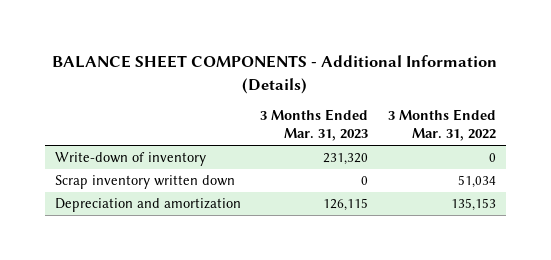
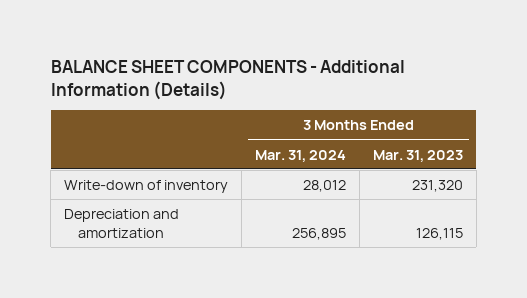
- | 3 Months Ended Mar. 31, 2023 | 3 Months Ended Mar. 31, 2022
+ | 3 Months Ended Mar. 31, 2024 | 3 Months Ended Mar. 31, 2023
- Scrap inventory written down | 0 | 51,034

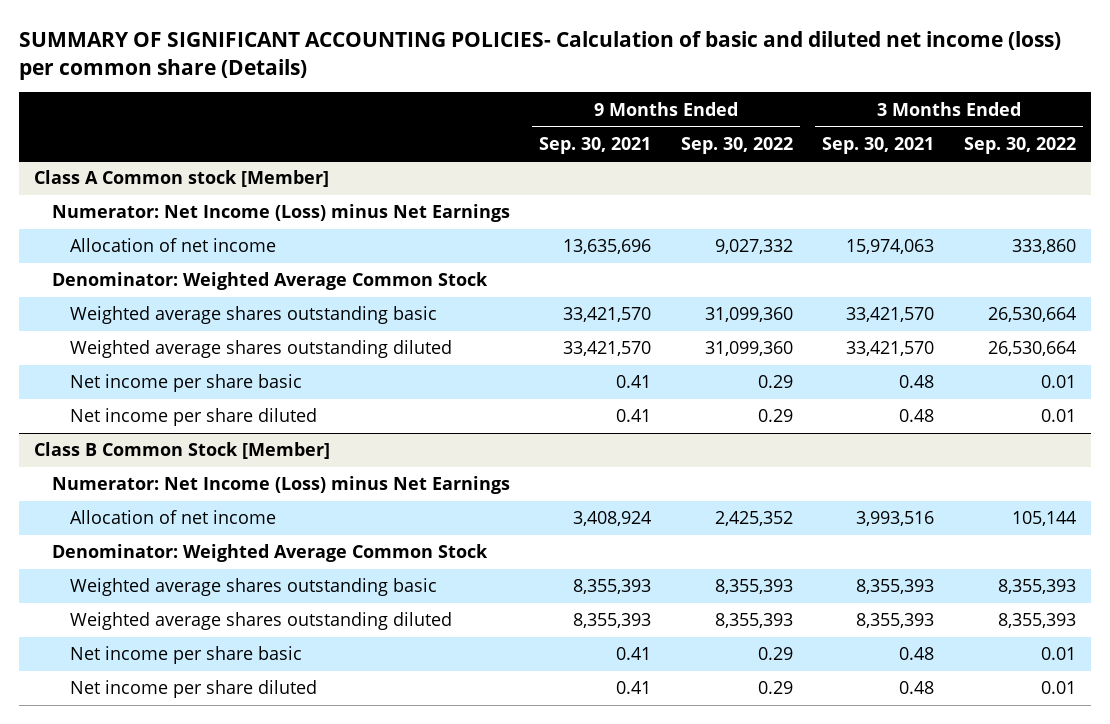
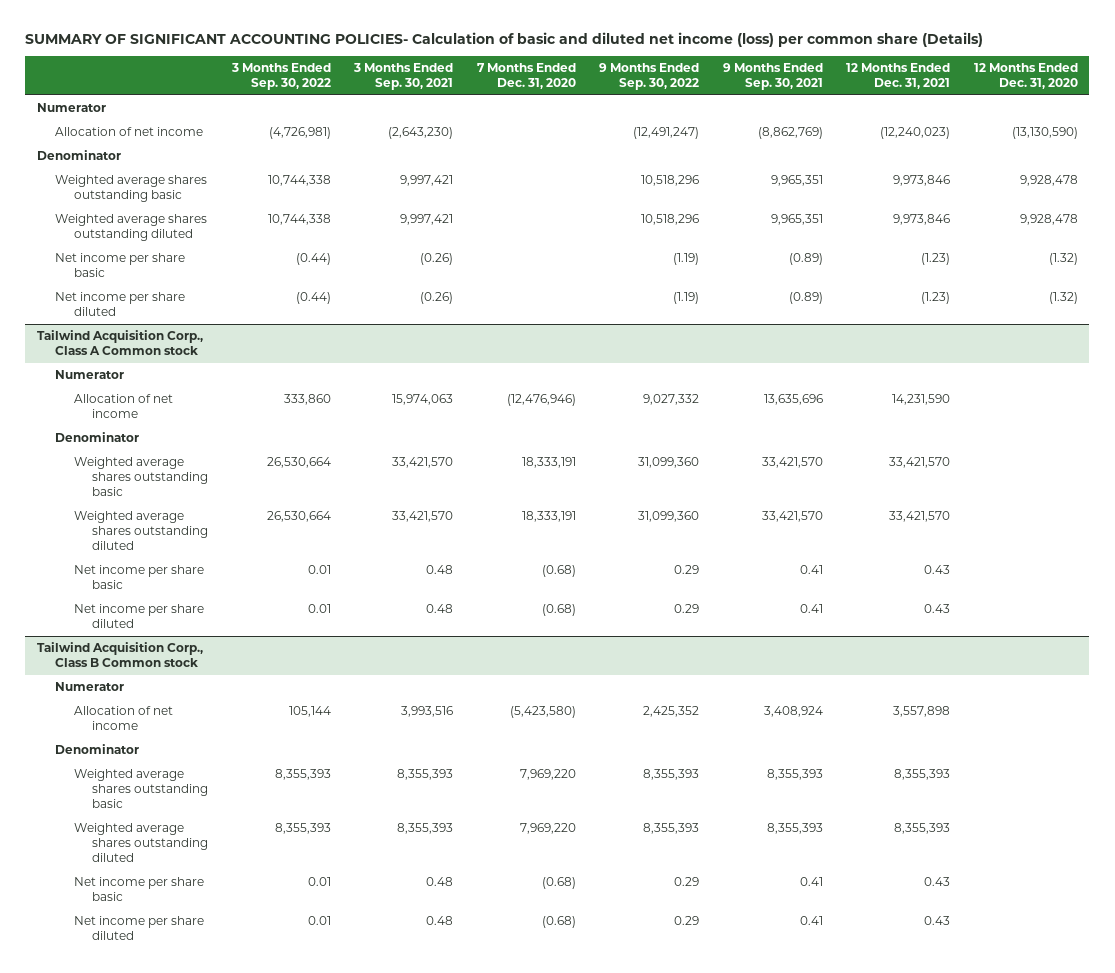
- | 9 Months Ended Sep. 30, 2021 | 9 Months Ended Sep. 30, 2022 | 3 Months Ended Sep. 30, 2021 | 3 Months Ended Sep. 30, 2022
+ | 3 Months Ended Sep. 30, 2022 | 3 Months Ended Sep. 30, 2021 | 7 Months Ended Dec. 31, 2020 | 9 Months Ended Sep. 30, 2022 | 9 Months Ended Sep. 30, 2021 | 12 Months Ended Dec. 31, 2021 | 12 Months Ended Dec. 31, 2020
- Class A Common stock [Member]
- Numerator: Net Income (Loss) minus Net Earnings
+ Numerator
+ Allocation of net income | (4,726,981) | (2,643,230) | | (12,491,247) | (8,862,769) | (12,240,023) | (13,130,590)
+ Denominator
+ Weighted average shares outstanding basic | 10,744,338 | 9,997,421 | | 10,518,296 | 9,965,351 | 9,973,846 | 9,928,478
+ Weighted average shares outstanding diluted | 10,744,338 | 9,997,421 | | 10,518,296 | 9,965,351 | 9,973,846 | 9,928,478
+ Net income per share basic | (0.44) | (0.26) | | (1.19) | (0.89) | (1.23) | (1.32)
+ Net income per share diluted | (0.44) | (0.26) | | (1.19) | (0.89) | (1.23) | (1.32)
+ Tailwind Acquisition Corp., Class A Common stock
+ Numerator
- Denominator: Weighted Average Common Stock
+ Denominator
- Class B Common Stock [Member]
- Numerator: Net Income (Loss) minus Net Earnings
+ Tailwind Acquisition Corp., Class B Common stock
+ Numerator
- Denominator: Weighted Average Common Stock
+ Denominator

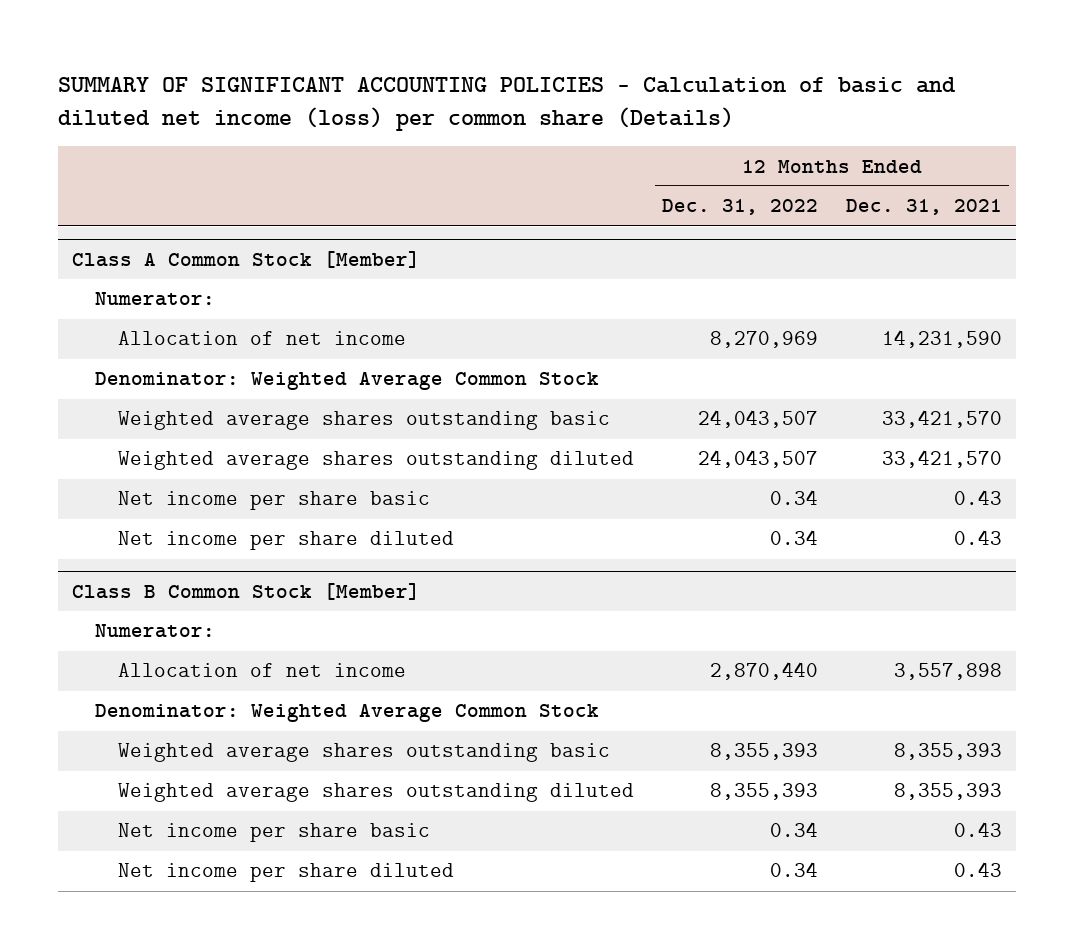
- SUMMARY OF SIGNIFICANT ACCOUNTING POLICIES- Calculation of basic and diluted net income (loss) per common share (Details)
+ SUMMARY OF SIGNIFICANT ACCOUNTING POLICIES - Calculation of basic and diluted net income (loss) per common share (Details)
- | 3 Months Ended Sep. 30, 2022 | 3 Months Ended Sep. 30, 2021 | 7 Months Ended Dec. 31, 2020 | 9 Months Ended Sep. 30, 2022 | 9 Months Ended Sep. 30, 2021 | 12 Months Ended Dec. 31, 2021 | 12 Months Ended Dec. 31, 2020
+ | 12 Months Ended Dec. 31, 2022 | 12 Months Ended Dec. 31, 2021
- Numerator
- Allocation of net income | (4,726,981) | (2,643,230) | | (12,491,247) | (8,862,769) | (12,240,023) | (13,130,590)
- Denominator
- Weighted average shares outstanding basic | 10,744,338 | 9,997,421 | | 10,518,296 | 9,965,351 | 9,973,846 | 9,928,478
- Weighted average shares outstanding diluted | 10,744,338 | 9,997,421 | | 10,518,296 | 9,965,351 | 9,973,846 | 9,928,478
- Net income per share basic | (0.44) | (0.26) | | (1.19) | (0.89) | (1.23) | (1.32)
- Net income per share diluted | (0.44) | (0.26) | | (1.19) | (0.89) | (1.23) | (1.32)
- Tailwind Acquisition Corp., Class A Common stock
- Numerator
+ Class A Common Stock [Member]
+ Numerator:
- Denominator
+ Denominator: Weighted Average Common Stock
- Tailwind Acquisition Corp., Class B Common stock
- Numerator
+ Class B Common Stock [Member]
+ Numerator:
- Denominator
+ Denominator: Weighted Average Common Stock

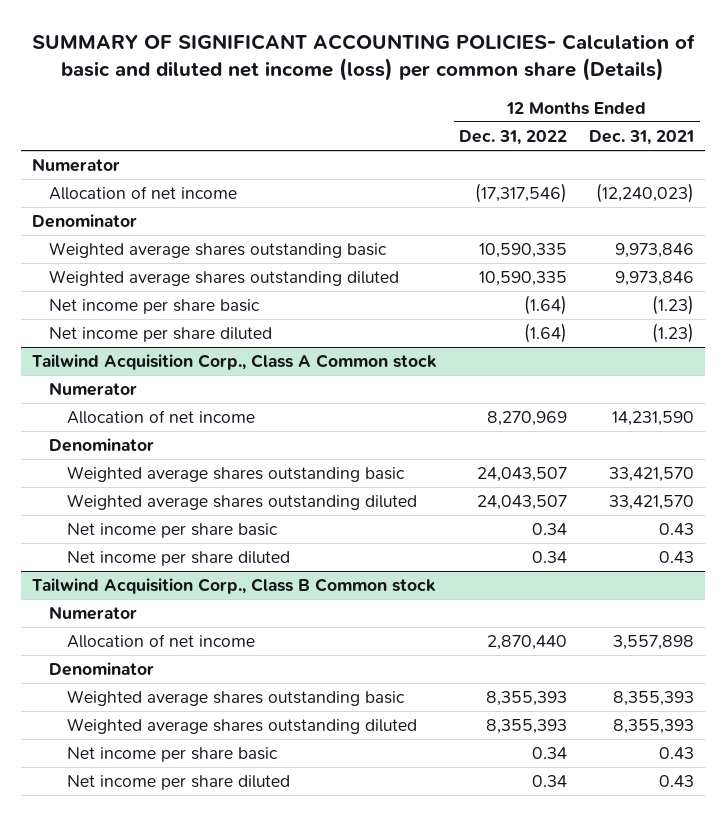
- SUMMARY OF SIGNIFICANT ACCOUNTING POLICIES - Calculation of basic and diluted net income (loss) per common share (Details)
+ SUMMARY OF SIGNIFICANT ACCOUNTING POLICIES- Calculation of basic and diluted net income (loss) per common share (Details)
- Class A Common Stock [Member]
- Numerator:
+ Numerator
+ Allocation of net income | (17,317,546) | (12,240,023)
+ Denominator
+ Weighted average shares outstanding basic | 10,590,335 | 9,973,846
+ Weighted average shares outstanding diluted | 10,590,335 | 9,973,846
+ Net income per share basic | (1.64) | (1.23)
+ Net income per share diluted | (1.64) | (1.23)
+ Tailwind Acquisition Corp., Class A Common stock
+ Numerator
- Denominator: Weighted Average Common Stock
+ Denominator
- Class B Common Stock [Member]
- Numerator:
+ Tailwind Acquisition Corp., Class B Common stock
+ Numerator
- Denominator: Weighted Average Common Stock
+ Denominator

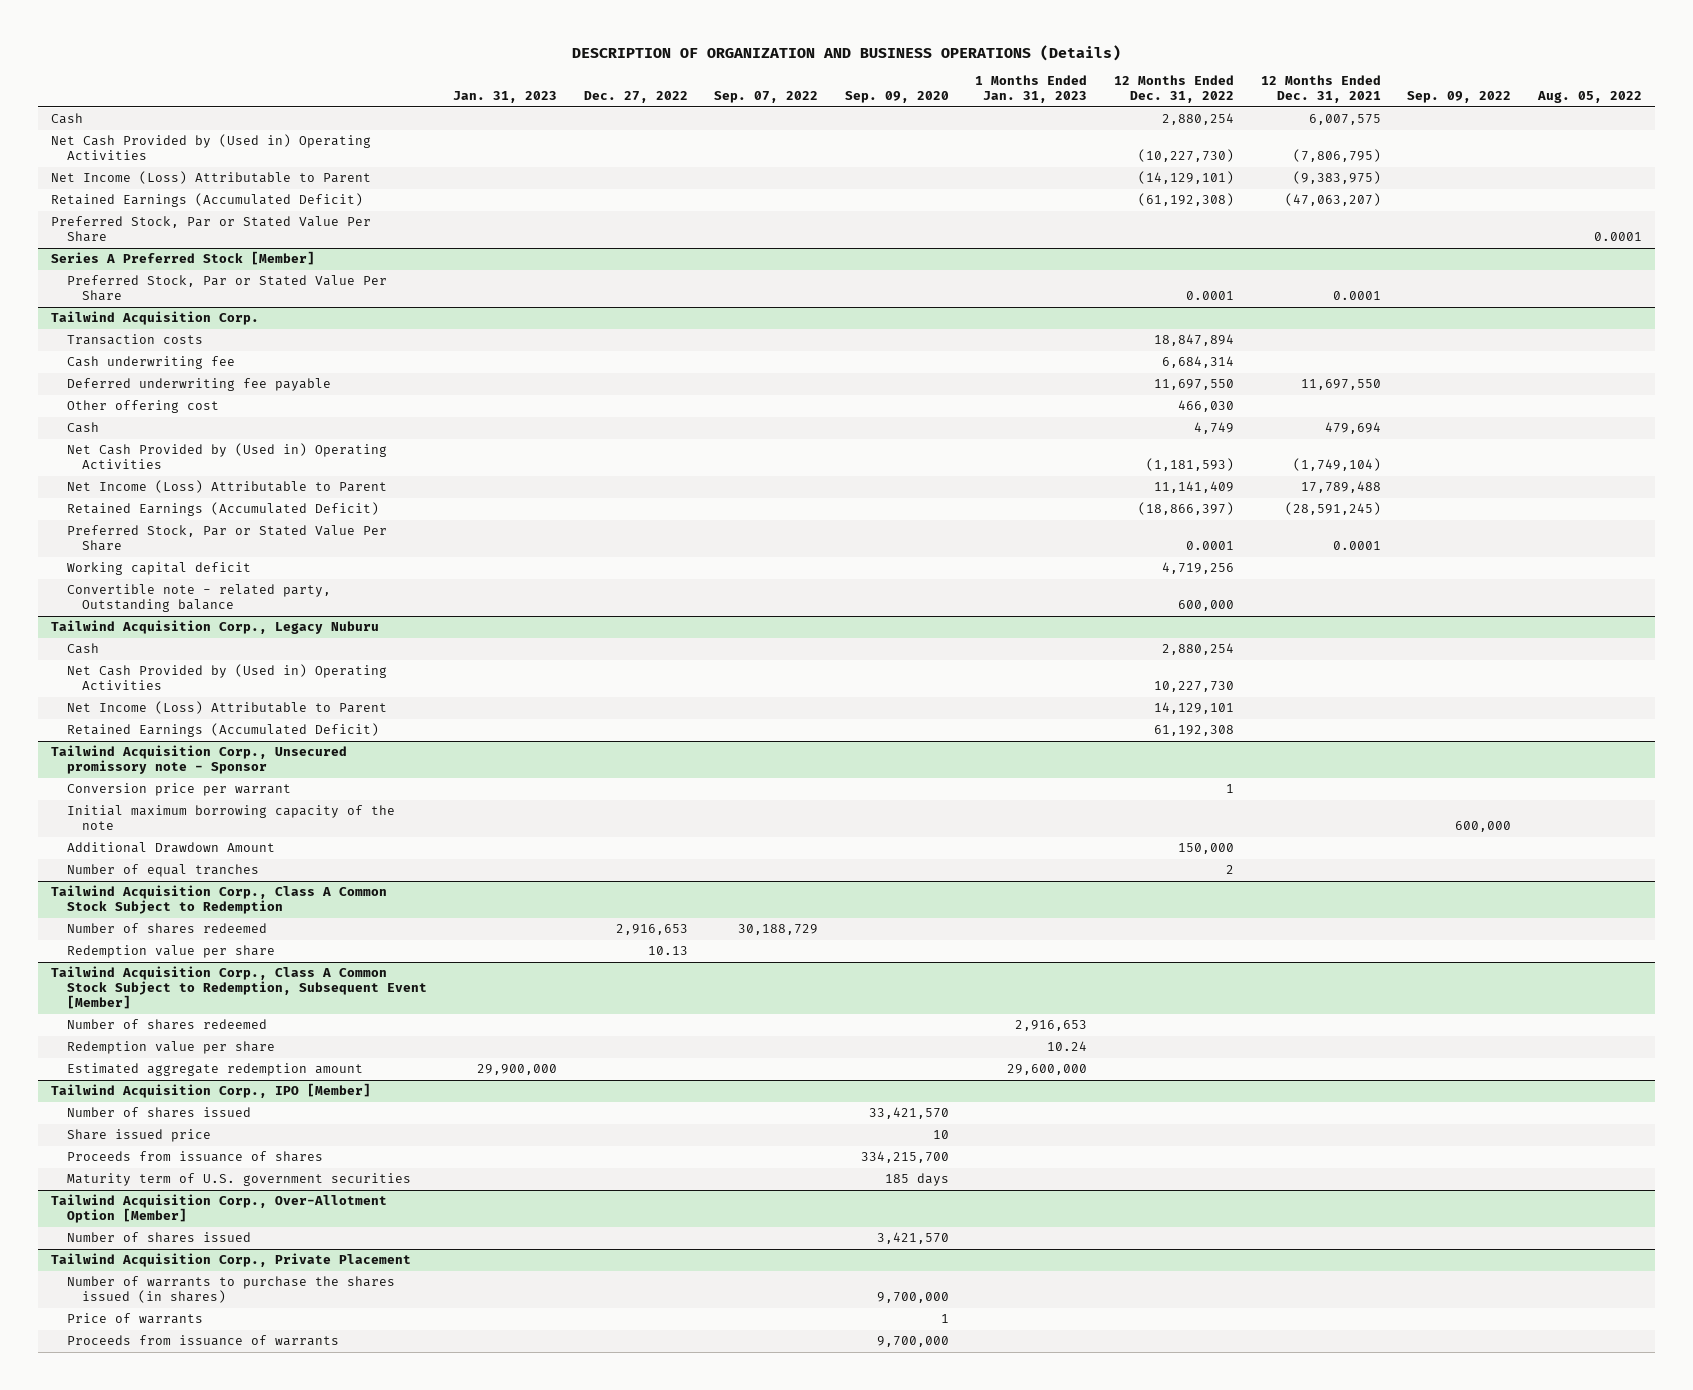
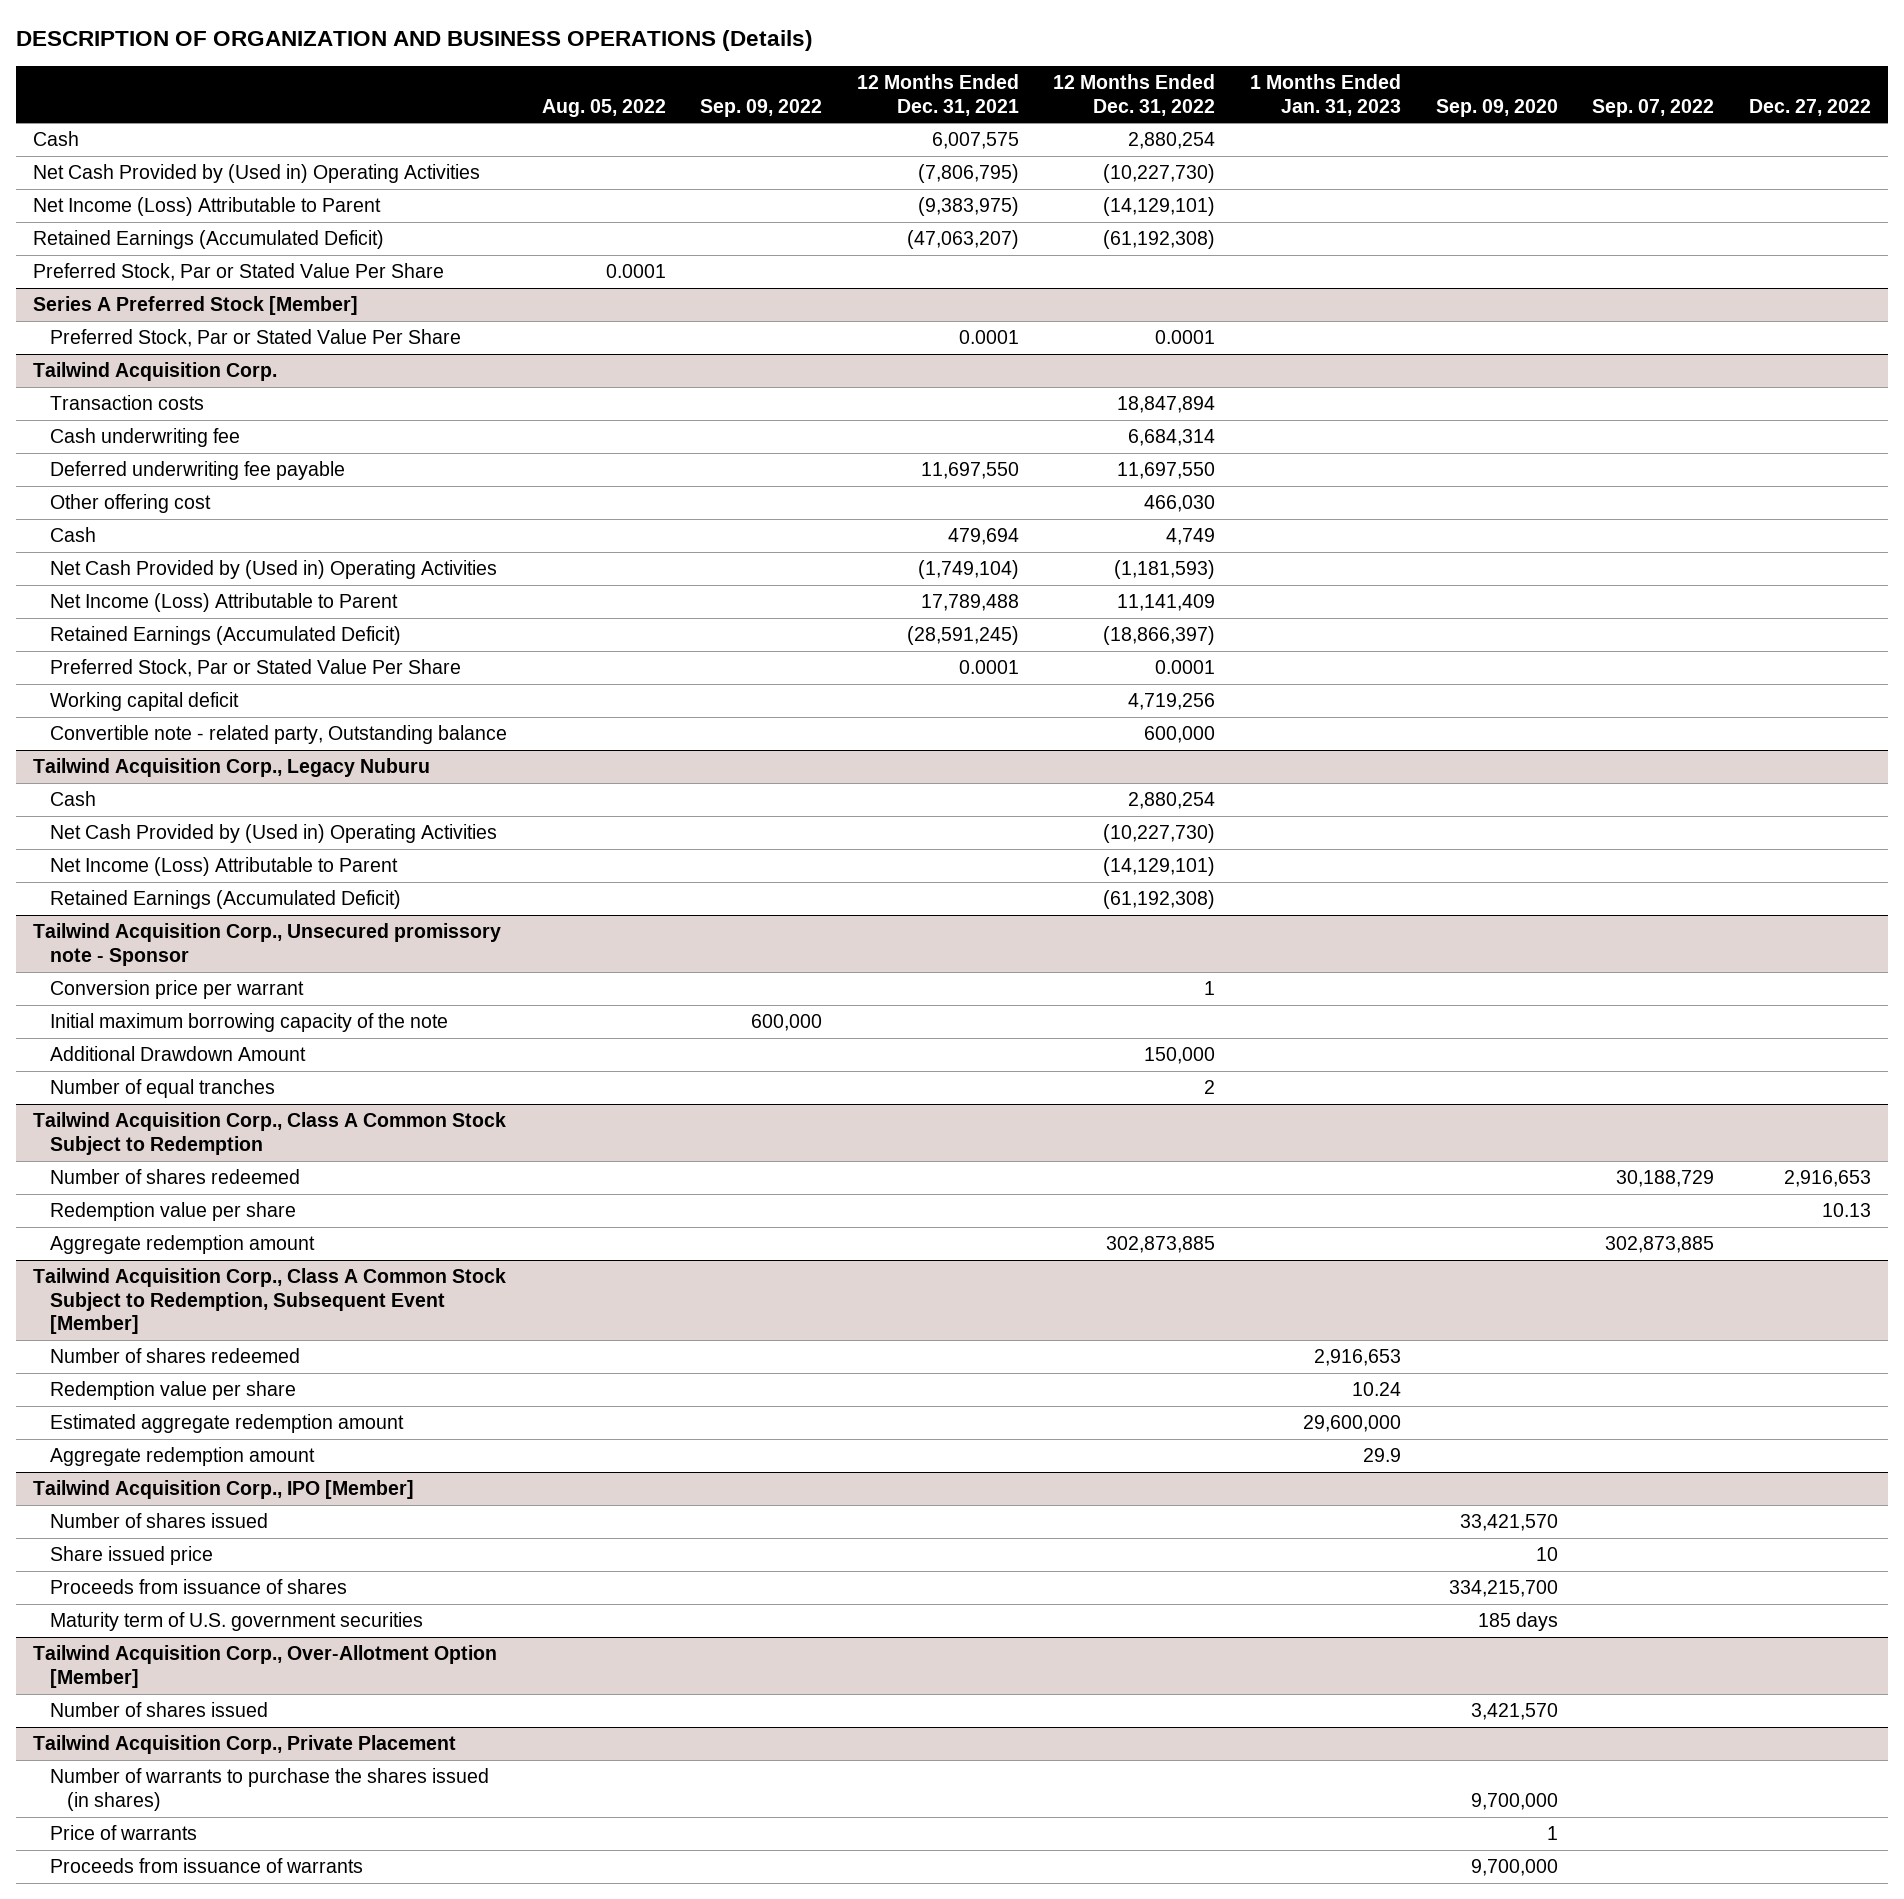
- | Jan. 31, 2023 | Dec. 27, 2022 | Sep. 07, 2022 | Sep. 09, 2020 | 1 Months Ended Jan. 31, 2023 | 12 Months Ended Dec. 31, 2022 | 12 Months Ended Dec. 31, 2021 | Sep. 09, 2022 | Aug. 05, 2022
+ | Aug. 05, 2022 | Sep. 09, 2022 | 12 Months Ended Dec. 31, 2021 | 12 Months Ended Dec. 31, 2022 | 1 Months Ended Jan. 31, 2023 | Sep. 09, 2020 | Sep. 07, 2022 | Dec. 27, 2022
@ Tailwind Acquisition Corp., Legacy Nuburu
- Net Cash Provided by (Used in) Operating Activities | | | | | | 10,227,730 | | |
- Net Income (Loss) Attributable to Parent | | | | | | 14,129,101 | | |
- Retained Earnings (Accumulated Deficit) | | | | | | 61,192,308 | | |
+ Net Cash Provided by (Used in) Operating Activities | | | | (10,227,730) | | | |
+ Net Income (Loss) Attributable to Parent | | | | (14,129,101) | | | |
+ Retained Earnings (Accumulated Deficit) | | | | (61,192,308) | | | |
@ Tailwind Acquisition Corp., Class A Common Stock Subject to Redemption
+ Aggregate redemption amount | | | | 302,873,885 | | | 302,873,885 |
@ Tailwind Acquisition Corp., Class A Common Stock Subject to Redemption, Subsequent Event [Member]
+ Aggregate redemption amount | | | | | 29.9 | | |

